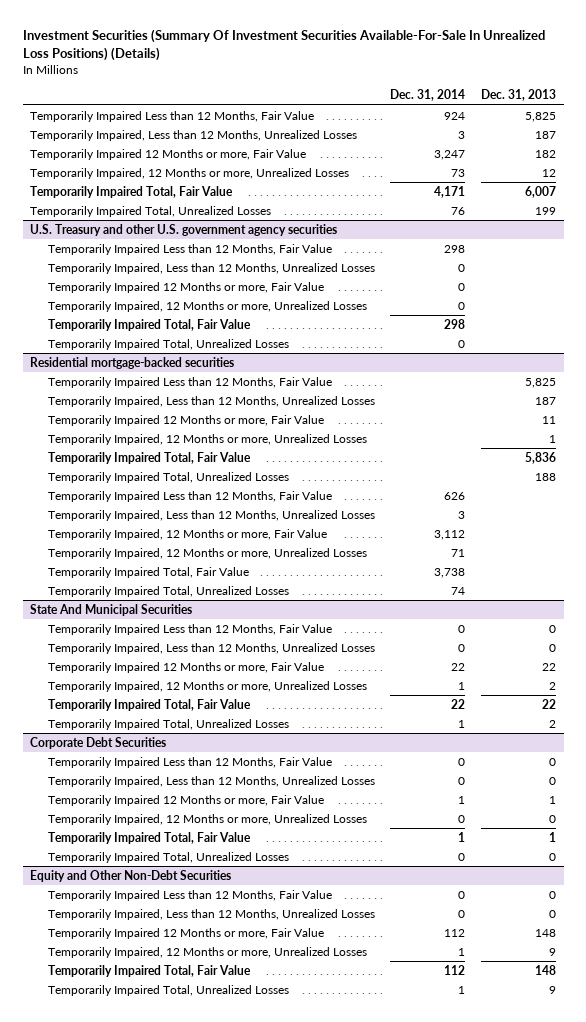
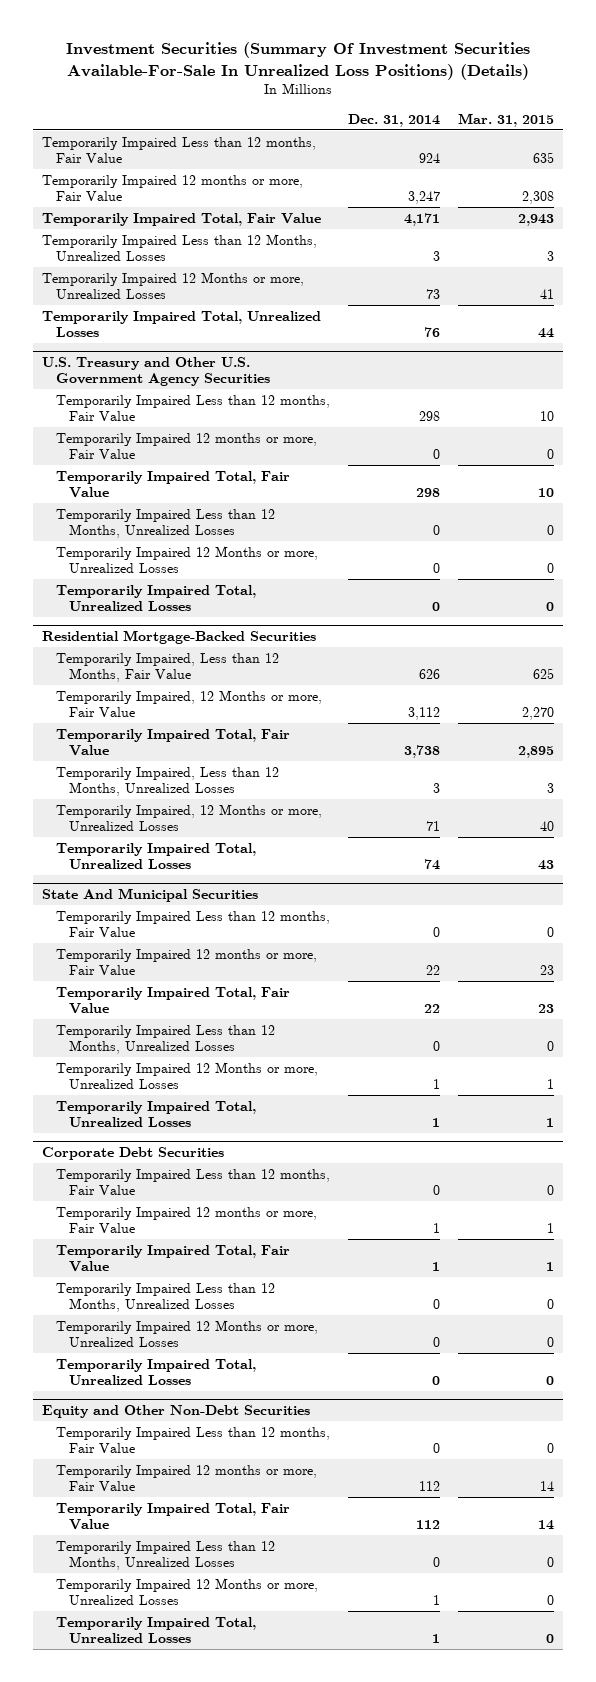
- | Dec. 31, 2014 | Dec. 31, 2013
+ | Dec. 31, 2014 | Mar. 31, 2015
- Temporarily Impaired Less than 12 Months, Fair Value | 924 | 5,825
- Temporarily Impaired, Less than 12 Months, Unrealized Losses | 3 | 187
- Temporarily Impaired 12 Months or more, Fair Value | 3,247 | 182
- Temporarily Impaired, 12 Months or more, Unrealized Losses | 73 | 12
+ Temporarily Impaired Less than 12 months, Fair Value | 924 | 635
+ Temporarily Impaired 12 months or more, Fair Value | 3,247 | 2,308
+ Temporarily Impaired Less than 12 Months, Unrealized Losses | 3 | 3
+ Temporarily Impaired 12 Months or more, Unrealized Losses | 73 | 41
- U.S. Treasury and other U.S. government agency securities
- Temporarily Impaired Less than 12 Months, Fair Value | 298 |
- Temporarily Impaired, Less than 12 Months, Unrealized Losses | 0 |
- Temporarily Impaired 12 Months or more, Fair Value | 0 |
- Temporarily Impaired, 12 Months or more, Unrealized Losses | 0 |
+ U.S. Treasury and Other U.S. Government Agency Securities
+ Temporarily Impaired Less than 12 months, Fair Value | 298 | 10
+ Temporarily Impaired 12 months or more, Fair Value | 0 | 0
+ Temporarily Impaired Less than 12 Months, Unrealized Losses | 0 | 0
+ Temporarily Impaired 12 Months or more, Unrealized Losses | 0 | 0
- Residential mortgage-backed securities
- Temporarily Impaired Less than 12 Months, Fair Value | | 5,825
- Temporarily Impaired, Less than 12 Months, Unrealized Losses | | 187
- Temporarily Impaired 12 Months or more, Fair Value | | 11
- Temporarily Impaired, 12 Months or more, Unrealized Losses | | 1
- Temporarily Impaired Total, Fair Value | | 5,836
- Temporarily Impaired Total, Unrealized Losses | | 188
- Temporarily Impaired Less than 12 Months, Fair Value | 626 |
- Temporarily Impaired, Less than 12 Months, Unrealized Losses | 3 |
+ Residential Mortgage-Backed Securities
+ Temporarily Impaired, Less than 12 Months, Fair Value | 626 | 625
- Temporarily Impaired, 12 Months or more, Unrealized Losses | 71 |
+ Temporarily Impaired, Less than 12 Months, Unrealized Losses | 3 | 3
+ Temporarily Impaired, 12 Months or more, Unrealized Losses | 71 | 40
@ State And Municipal Securities
- Temporarily Impaired Less than 12 Months, Fair Value | 0 | 0
- Temporarily Impaired, Less than 12 Months, Unrealized Losses | 0 | 0
- Temporarily Impaired 12 Months or more, Fair Value | 22 | 22
- Temporarily Impaired, 12 Months or more, Unrealized Losses | 1 | 2
+ Temporarily Impaired Less than 12 months, Fair Value | 0 | 0
+ Temporarily Impaired 12 months or more, Fair Value | 22 | 23
+ Temporarily Impaired Less than 12 Months, Unrealized Losses | 0 | 0
+ Temporarily Impaired 12 Months or more, Unrealized Losses | 1 | 1
@ Corporate Debt Securities
- Temporarily Impaired Less than 12 Months, Fair Value | 0 | 0
- Temporarily Impaired, Less than 12 Months, Unrealized Losses | 0 | 0
- Temporarily Impaired 12 Months or more, Fair Value | 1 | 1
- Temporarily Impaired, 12 Months or more, Unrealized Losses | 0 | 0
+ Temporarily Impaired Less than 12 months, Fair Value | 0 | 0
+ Temporarily Impaired 12 months or more, Fair Value | 1 | 1
+ Temporarily Impaired Less than 12 Months, Unrealized Losses | 0 | 0
+ Temporarily Impaired 12 Months or more, Unrealized Losses | 0 | 0
@ Equity and Other Non-Debt Securities
- Temporarily Impaired Less than 12 Months, Fair Value | 0 | 0
- Temporarily Impaired, Less than 12 Months, Unrealized Losses | 0 | 0
- Temporarily Impaired 12 Months or more, Fair Value | 112 | 148
- Temporarily Impaired, 12 Months or more, Unrealized Losses | 1 | 9
+ Temporarily Impaired Less than 12 months, Fair Value | 0 | 0
+ Temporarily Impaired 12 months or more, Fair Value | 112 | 14
+ Temporarily Impaired Less than 12 Months, Unrealized Losses | 0 | 0
+ Temporarily Impaired 12 Months or more, Unrealized Losses | 1 | 0

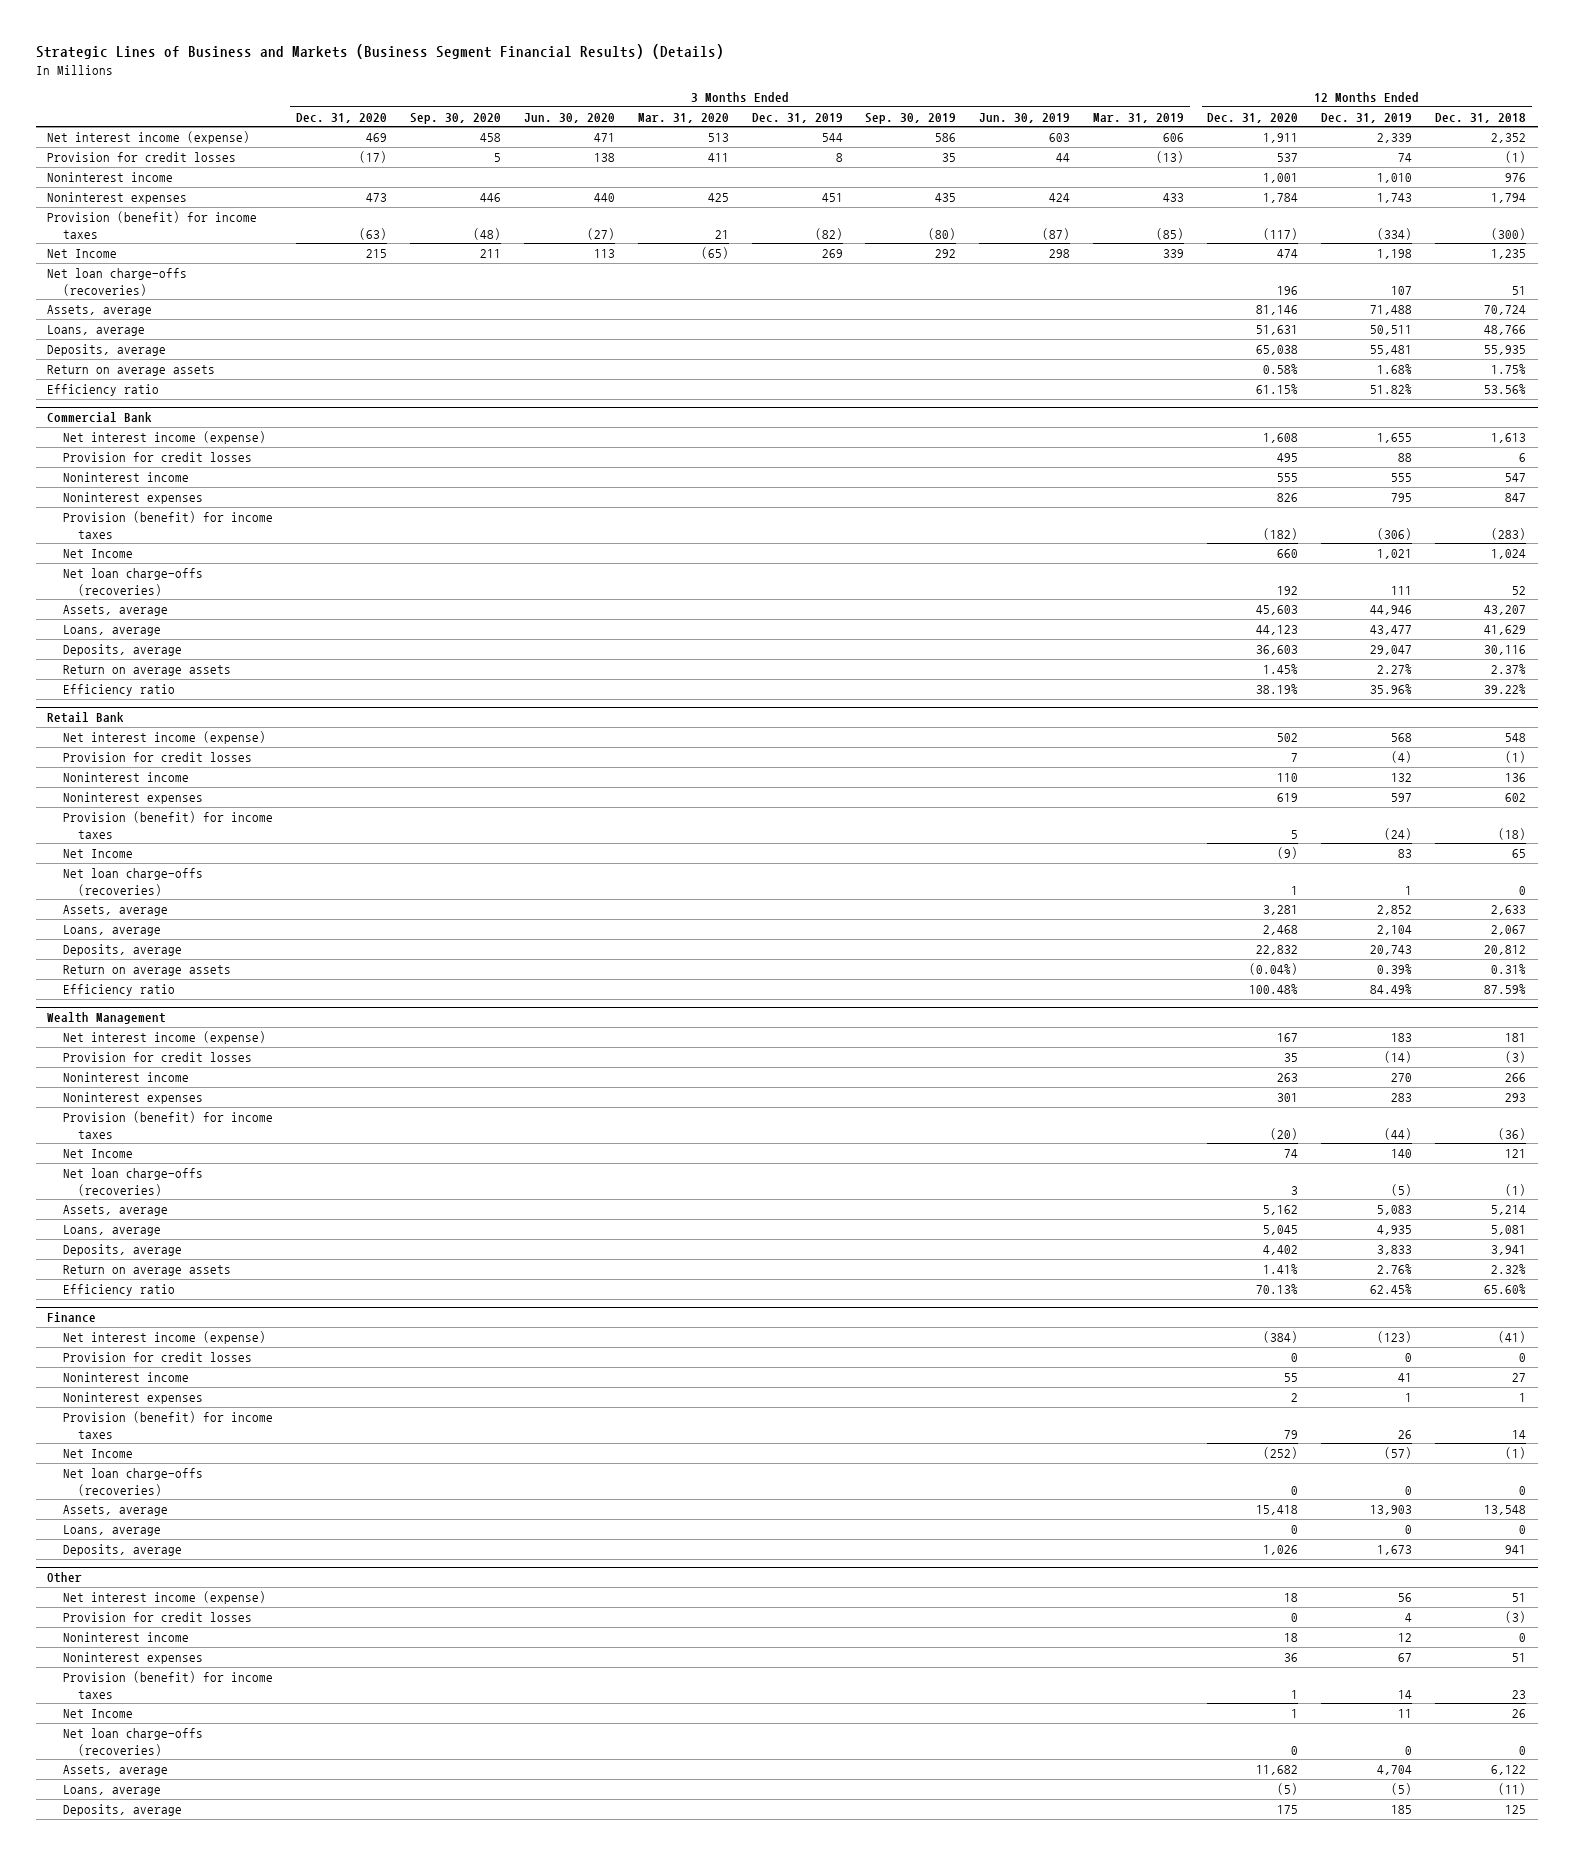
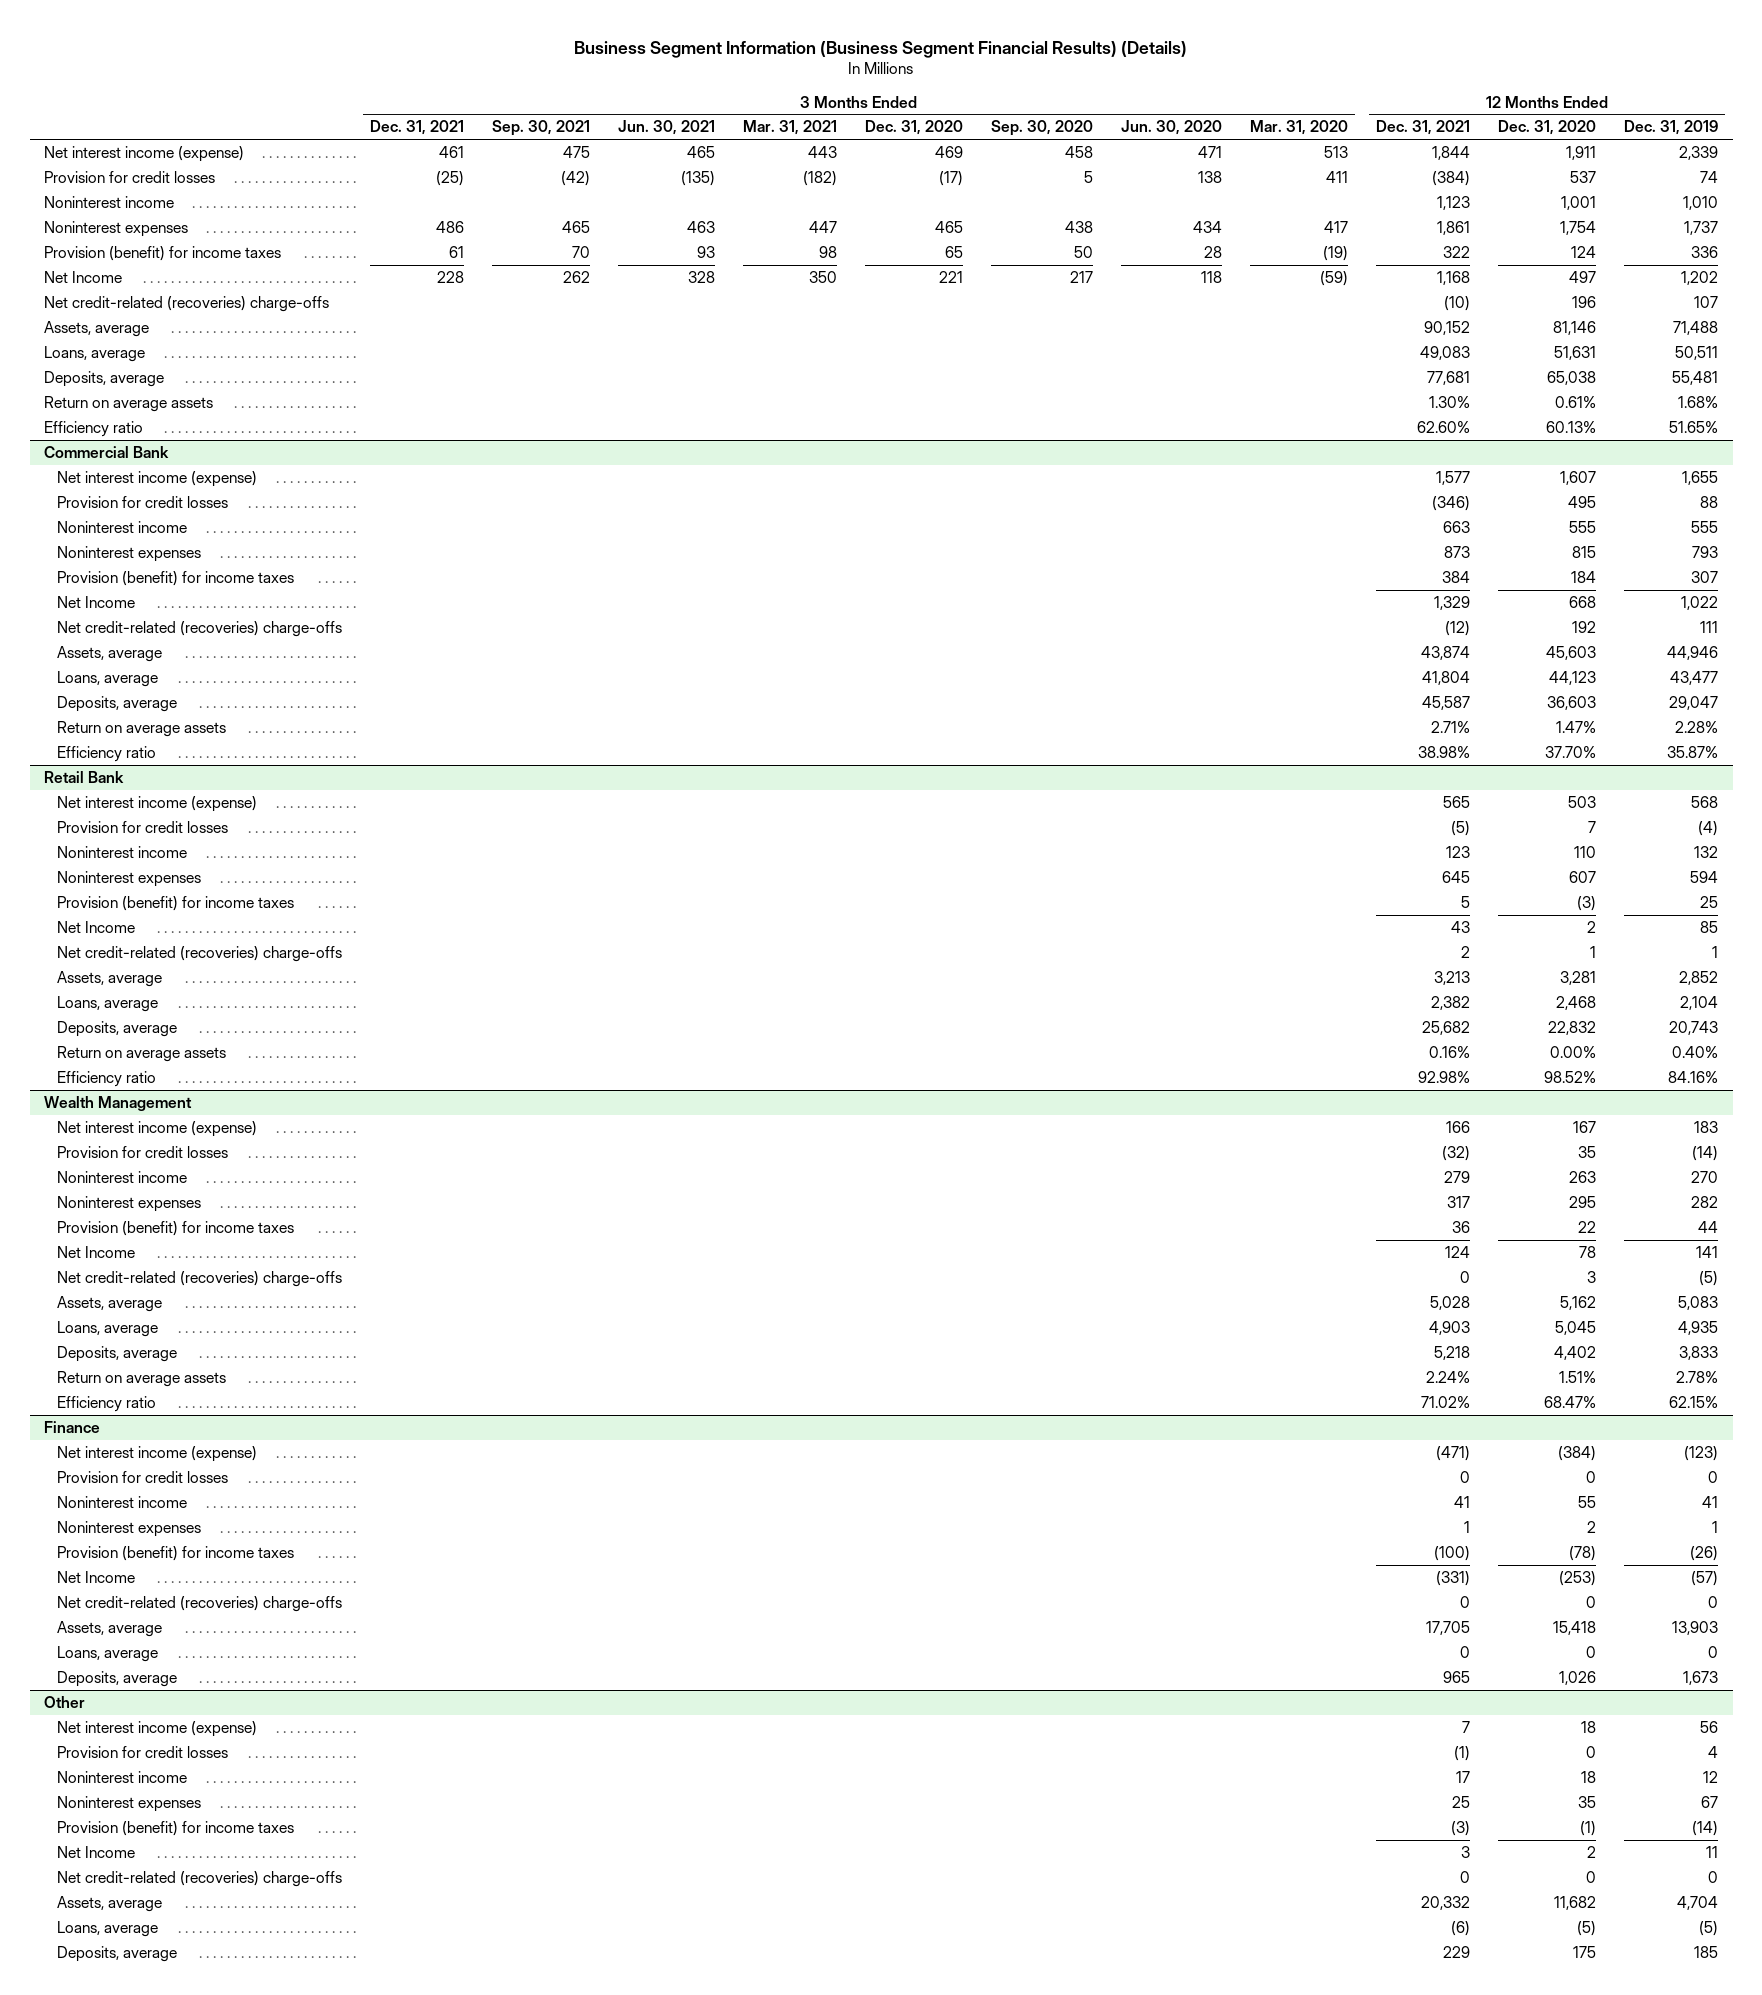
- Strategic Lines of Business and Markets (Business Segment Financial Results) (Details)
+ Business Segment Information (Business Segment Financial Results) (Details)
- | 3 Months Ended Dec. 31, 2020 | 3 Months Ended Sep. 30, 2020 | 3 Months Ended Jun. 30, 2020 | 3 Months Ended Mar. 31, 2020 | 3 Months Ended Dec. 31, 2019 | 3 Months Ended Sep. 30, 2019 | 3 Months Ended Jun. 30, 2019 | 3 Months Ended Mar. 31, 2019 | 12 Months Ended Dec. 31, 2020 | 12 Months Ended Dec. 31, 2019 | 12 Months Ended Dec. 31, 2018
+ | 3 Months Ended Dec. 31, 2021 | 3 Months Ended Sep. 30, 2021 | 3 Months Ended Jun. 30, 2021 | 3 Months Ended Mar. 31, 2021 | 3 Months Ended Dec. 31, 2020 | 3 Months Ended Sep. 30, 2020 | 3 Months Ended Jun. 30, 2020 | 3 Months Ended Mar. 31, 2020 | 12 Months Ended Dec. 31, 2021 | 12 Months Ended Dec. 31, 2020 | 12 Months Ended Dec. 31, 2019
- Noninterest expenses | 473 | 446 | 440 | 425 | 451 | 435 | 424 | 433 | 1,784 | 1,743 | 1,794
- Provision (benefit) for income taxes | (63) | (48) | (27) | 21 | (82) | (80) | (87) | (85) | (117) | (334) | (300)
- Net Income | 215 | 211 | 113 | (65) | 269 | 292 | 298 | 339 | 474 | 1,198 | 1,235
- Net loan charge-offs (recoveries) | | | | | | | | | 196 | 107 | 51
+ Noninterest expenses | 486 | 465 | 463 | 447 | 465 | 438 | 434 | 417 | 1,861 | 1,754 | 1,737
+ Provision (benefit) for income taxes | 61 | 70 | 93 | 98 | 65 | 50 | 28 | (19) | 322 | 124 | 336
+ Net Income | 228 | 262 | 328 | 350 | 221 | 217 | 118 | (59) | 1,168 | 497 | 1,202
+ Net credit-related (recoveries) charge-offs | | | | | | | | | (10) | 196 | 107
- Return on average assets | | | | | | | | | 0.58% | 1.68% | 1.75%
- Efficiency ratio | | | | | | | | | 61.15% | 51.82% | 53.56%
+ Return on average assets | | | | | | | | | 1.30% | 0.61% | 1.68%
+ Efficiency ratio | | | | | | | | | 62.60% | 60.13% | 51.65%
@ Commercial Bank
- Net interest income (expense) | | | | | | | | | 1,608 | 1,655 | 1,613
+ Net interest income (expense) | | | | | | | | | 1,577 | 1,607 | 1,655
- Noninterest expenses | | | | | | | | | 826 | 795 | 847
- Provision (benefit) for income taxes | | | | | | | | | (182) | (306) | (283)
- Net Income | | | | | | | | | 660 | 1,021 | 1,024
- Net loan charge-offs (recoveries) | | | | | | | | | 192 | 111 | 52
+ Noninterest expenses | | | | | | | | | 873 | 815 | 793
+ Provision (benefit) for income taxes | | | | | | | | | 384 | 184 | 307
+ Net Income | | | | | | | | | 1,329 | 668 | 1,022
+ Net credit-related (recoveries) charge-offs | | | | | | | | | (12) | 192 | 111
- Return on average assets | | | | | | | | | 1.45% | 2.27% | 2.37%
- Efficiency ratio | | | | | | | | | 38.19% | 35.96% | 39.22%
+ Return on average assets | | | | | | | | | 2.71% | 1.47% | 2.28%
+ Efficiency ratio | | | | | | | | | 38.98% | 37.70% | 35.87%
@ Retail Bank
- Net interest income (expense) | | | | | | | | | 502 | 568 | 548
+ Net interest income (expense) | | | | | | | | | 565 | 503 | 568
- Noninterest expenses | | | | | | | | | 619 | 597 | 602
- Provision (benefit) for income taxes | | | | | | | | | 5 | (24) | (18)
- Net Income | | | | | | | | | (9) | 83 | 65
- Net loan charge-offs (recoveries) | | | | | | | | | 1 | 1 | 0
+ Noninterest expenses | | | | | | | | | 645 | 607 | 594
+ Provision (benefit) for income taxes | | | | | | | | | 5 | (3) | 25
+ Net Income | | | | | | | | | 43 | 2 | 85
+ Net credit-related (recoveries) charge-offs | | | | | | | | | 2 | 1 | 1
- Return on average assets | | | | | | | | | (0.04%) | 0.39% | 0.31%
- Efficiency ratio | | | | | | | | | 100.48% | 84.49% | 87.59%
+ Return on average assets | | | | | | | | | 0.16% | 0.00% | 0.40%
+ Efficiency ratio | | | | | | | | | 92.98% | 98.52% | 84.16%
@ Wealth Management
- Noninterest expenses | | | | | | | | | 301 | 283 | 293
- Provision (benefit) for income taxes | | | | | | | | | (20) | (44) | (36)
- Net Income | | | | | | | | | 74 | 140 | 121
- Net loan charge-offs (recoveries) | | | | | | | | | 3 | (5) | (1)
+ Noninterest expenses | | | | | | | | | 317 | 295 | 282
+ Provision (benefit) for income taxes | | | | | | | | | 36 | 22 | 44
+ Net Income | | | | | | | | | 124 | 78 | 141
+ Net credit-related (recoveries) charge-offs | | | | | | | | | 0 | 3 | (5)
- Return on average assets | | | | | | | | | 1.41% | 2.76% | 2.32%
- Efficiency ratio | | | | | | | | | 70.13% | 62.45% | 65.60%
+ Return on average assets | | | | | | | | | 2.24% | 1.51% | 2.78%
+ Efficiency ratio | | | | | | | | | 71.02% | 68.47% | 62.15%
@ Finance
- Provision (benefit) for income taxes | | | | | | | | | 79 | 26 | 14
- Net Income | | | | | | | | | (252) | (57) | (1)
- Net loan charge-offs (recoveries) | | | | | | | | | 0 | 0 | 0
+ Provision (benefit) for income taxes | | | | | | | | | (100) | (78) | (26)
+ Net Income | | | | | | | | | (331) | (253) | (57)
+ Net credit-related (recoveries) charge-offs | | | | | | | | | 0 | 0 | 0
@ Other
- Noninterest expenses | | | | | | | | | 36 | 67 | 51
- Provision (benefit) for income taxes | | | | | | | | | 1 | 14 | 23
- Net Income | | | | | | | | | 1 | 11 | 26
- Net loan charge-offs (recoveries) | | | | | | | | | 0 | 0 | 0
+ Noninterest expenses | | | | | | | | | 25 | 35 | 67
+ Provision (benefit) for income taxes | | | | | | | | | (3) | (1) | (14)
+ Net Income | | | | | | | | | 3 | 2 | 11
+ Net credit-related (recoveries) charge-offs | | | | | | | | | 0 | 0 | 0

